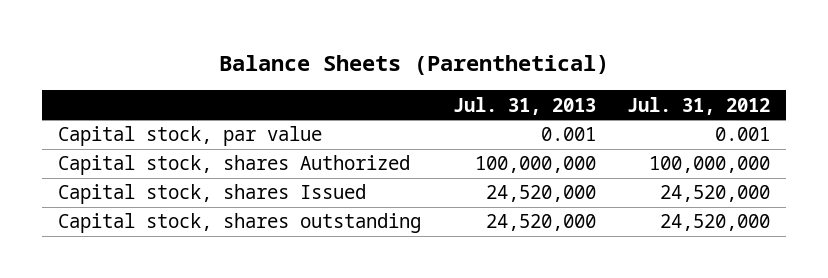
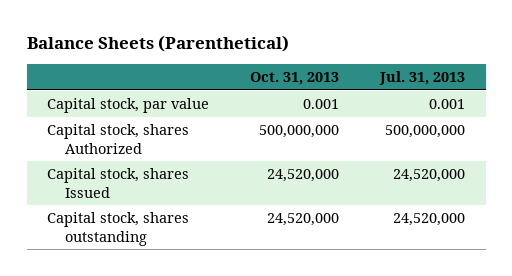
- | Jul. 31, 2013 | Jul. 31, 2012
+ | Oct. 31, 2013 | Jul. 31, 2013
- Capital stock, shares Authorized | 100,000,000 | 100,000,000
+ Capital stock, shares Authorized | 500,000,000 | 500,000,000

